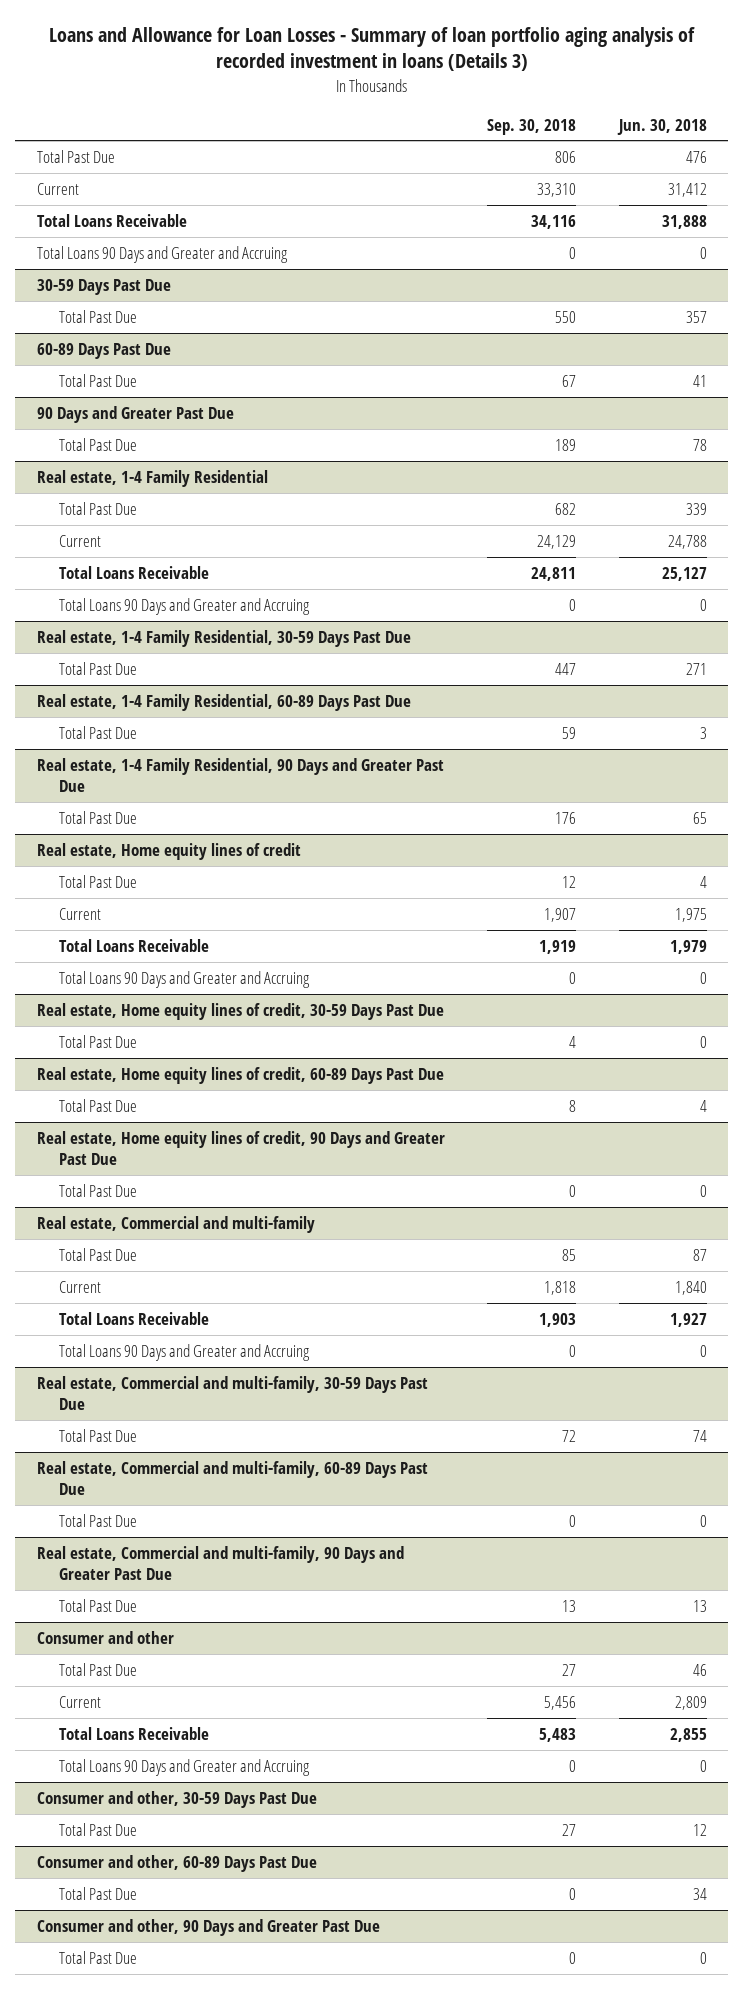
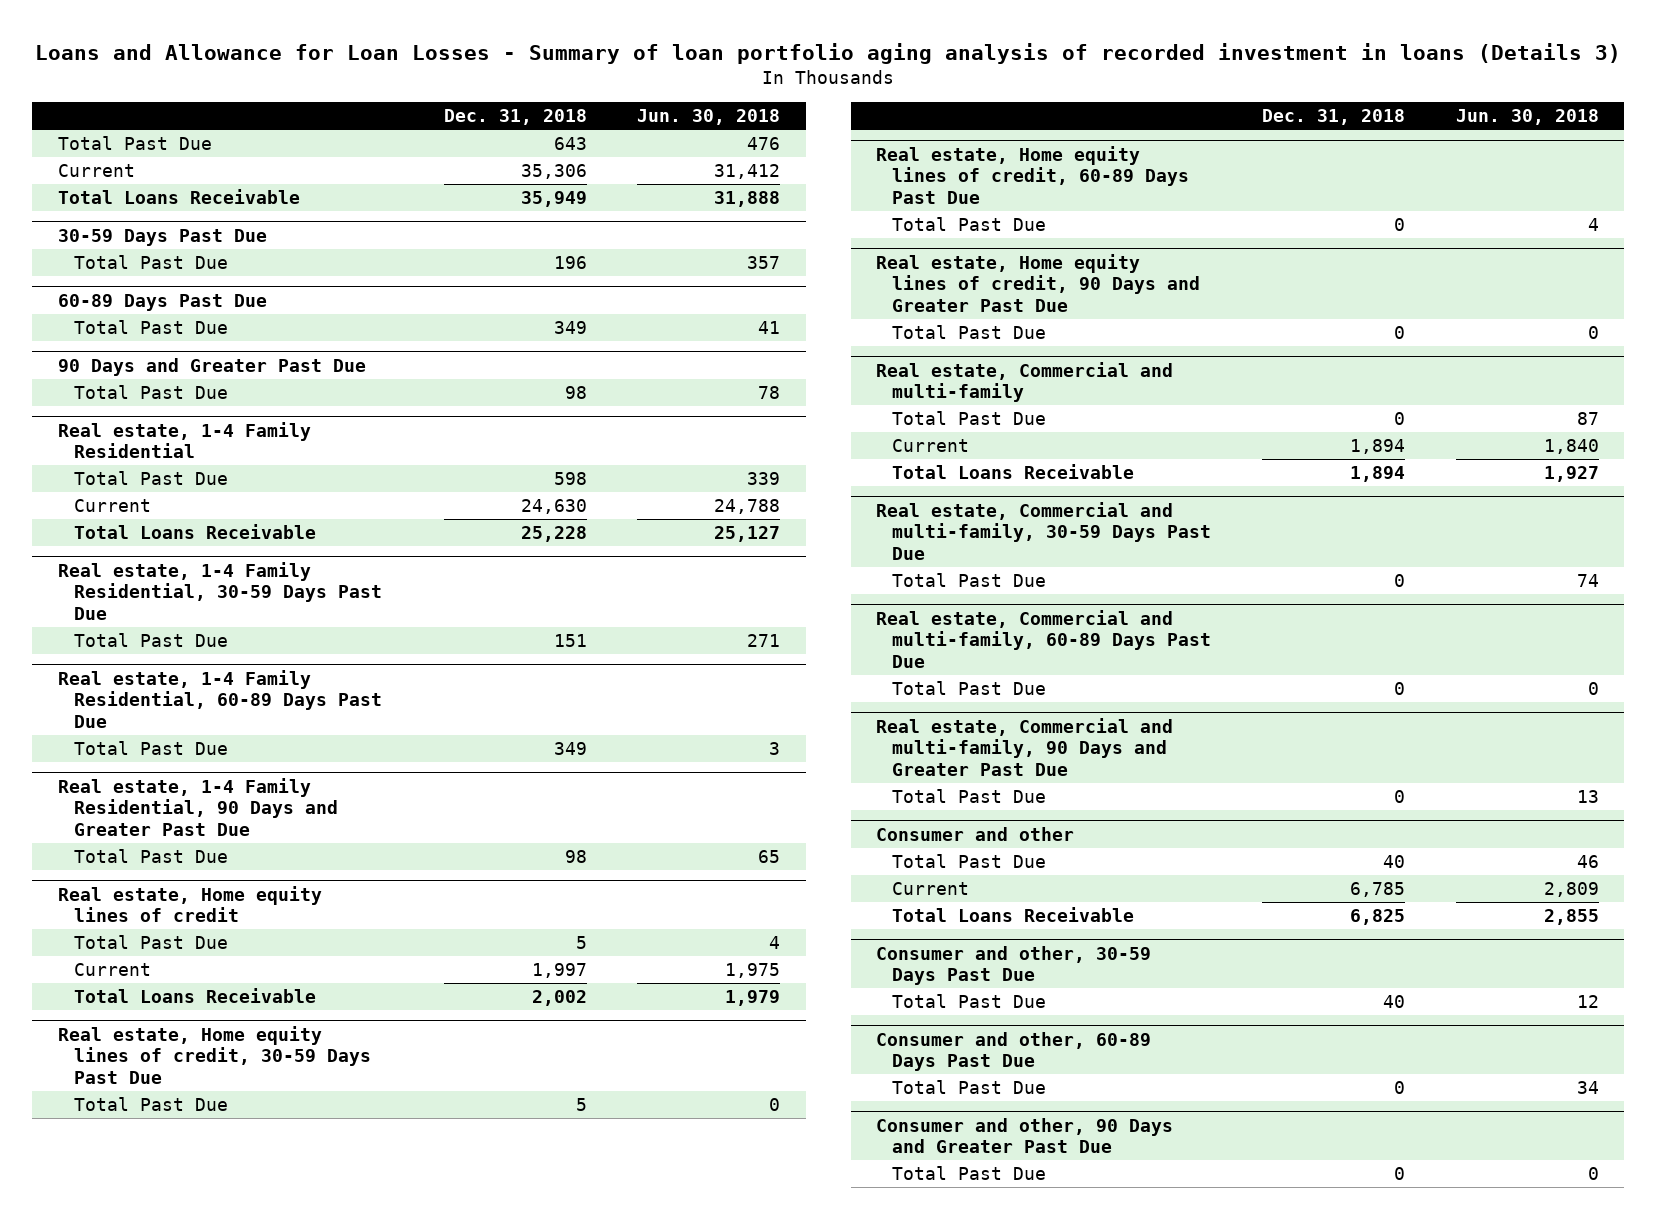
- | Sep. 30, 2018 | Jun. 30, 2018
+ | Dec. 31, 2018 | Jun. 30, 2018
- Total Loans 90 Days and Greater and Accruing | 0 | 0
@ Real estate, 1-4 Family Residential
- Total Loans 90 Days and Greater and Accruing | 0 | 0
@ Real estate, Home equity lines of credit
- Total Loans 90 Days and Greater and Accruing | 0 | 0
@ Real estate, Commercial and multi-family
- Total Loans 90 Days and Greater and Accruing | 0 | 0
@ Consumer and other
- Total Loans 90 Days and Greater and Accruing | 0 | 0

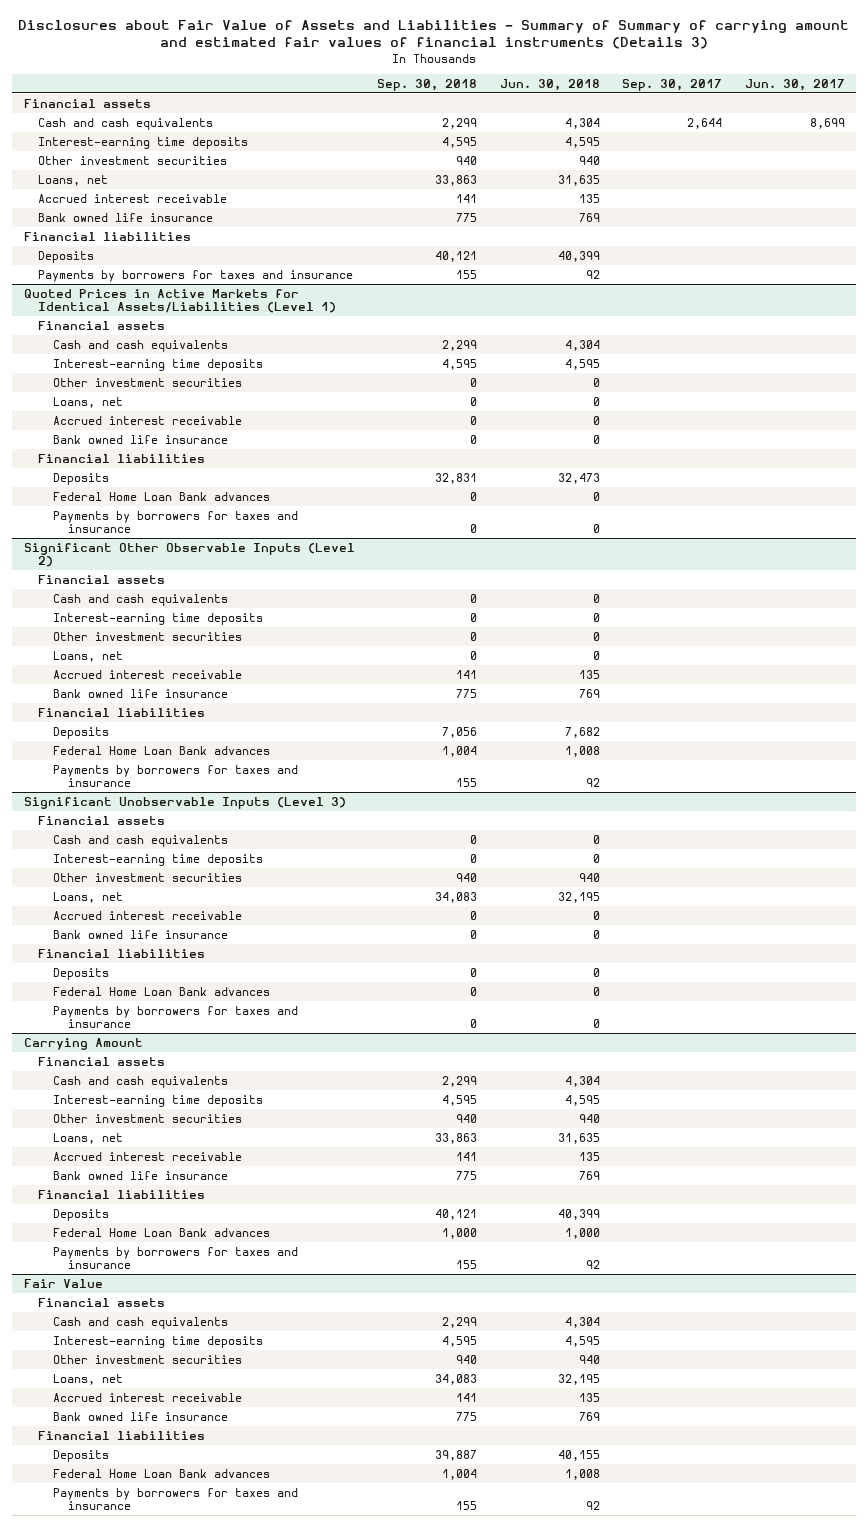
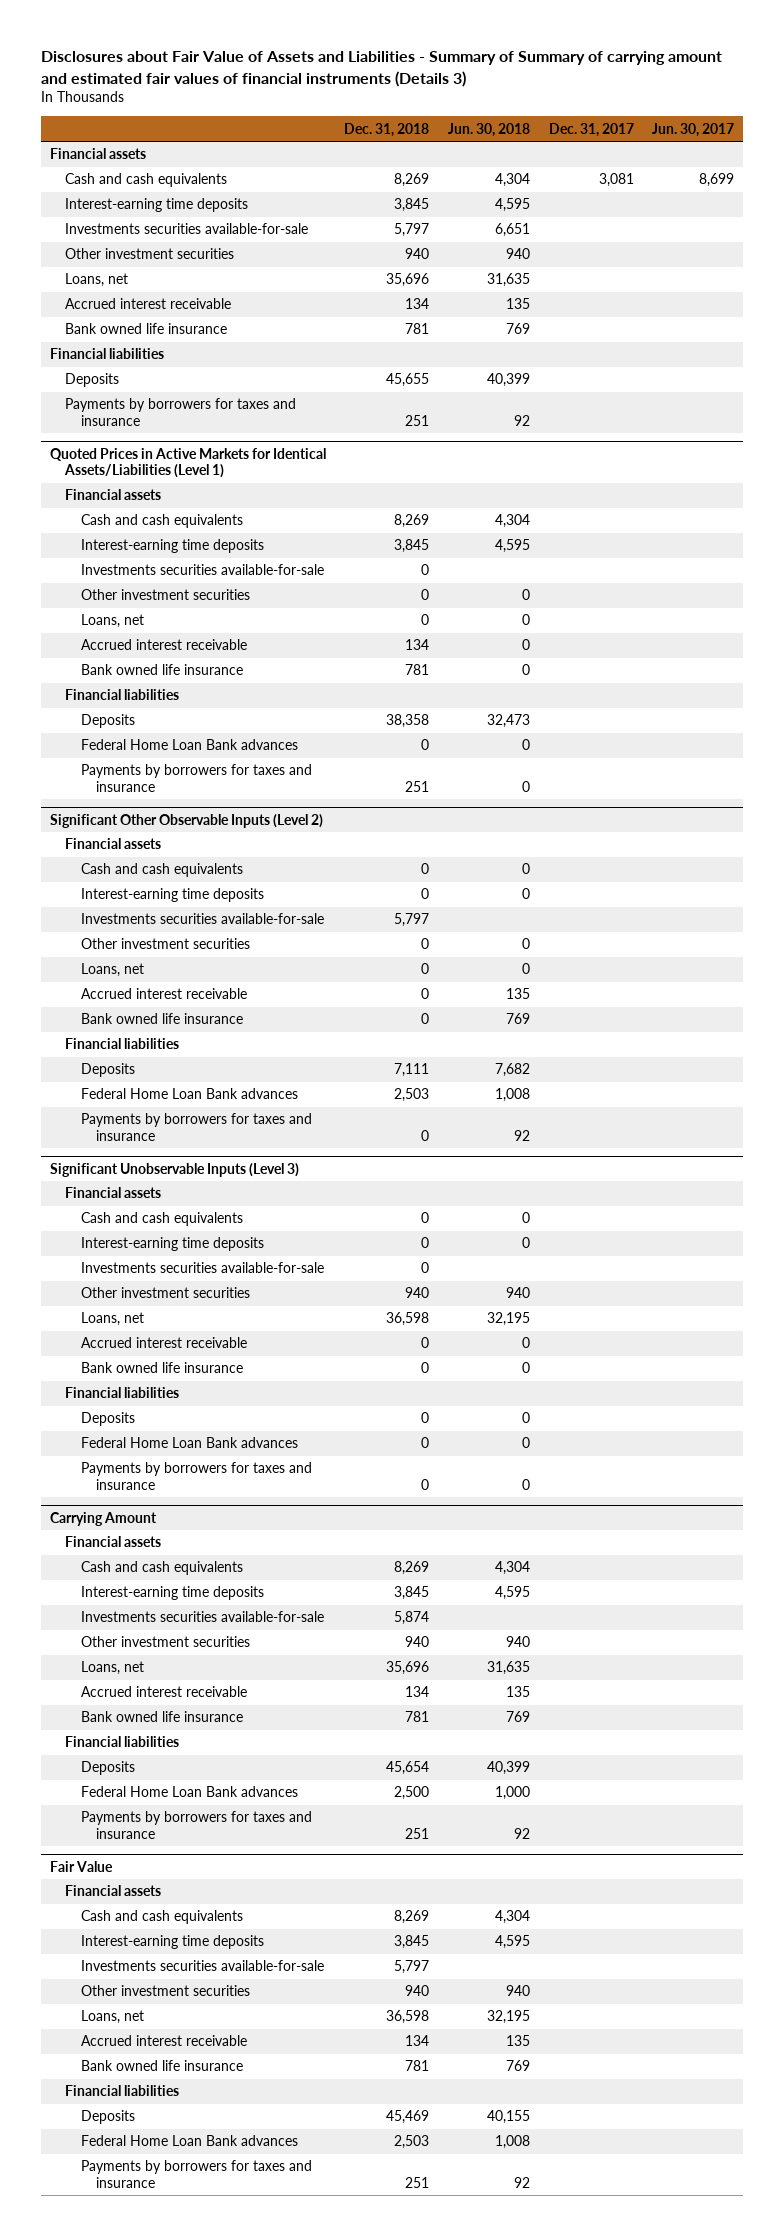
- | Sep. 30, 2018 | Jun. 30, 2018 | Sep. 30, 2017 | Jun. 30, 2017
+ | Dec. 31, 2018 | Jun. 30, 2018 | Dec. 31, 2017 | Jun. 30, 2017
+ Investments securities available-for-sale | 5,797 | 6,651 | |
@ Quoted Prices in Active Markets for Identical Assets/Liabilities (Level 1)
+ Investments securities available-for-sale | 0 | | |
@ Significant Other Observable Inputs (Level 2)
+ Investments securities available-for-sale | 5,797 | | |
@ Significant Unobservable Inputs (Level 3)
+ Investments securities available-for-sale | 0 | | |
@ Carrying Amount
+ Investments securities available-for-sale | 5,874 | | |
@ Fair Value
+ Investments securities available-for-sale | 5,797 | | |

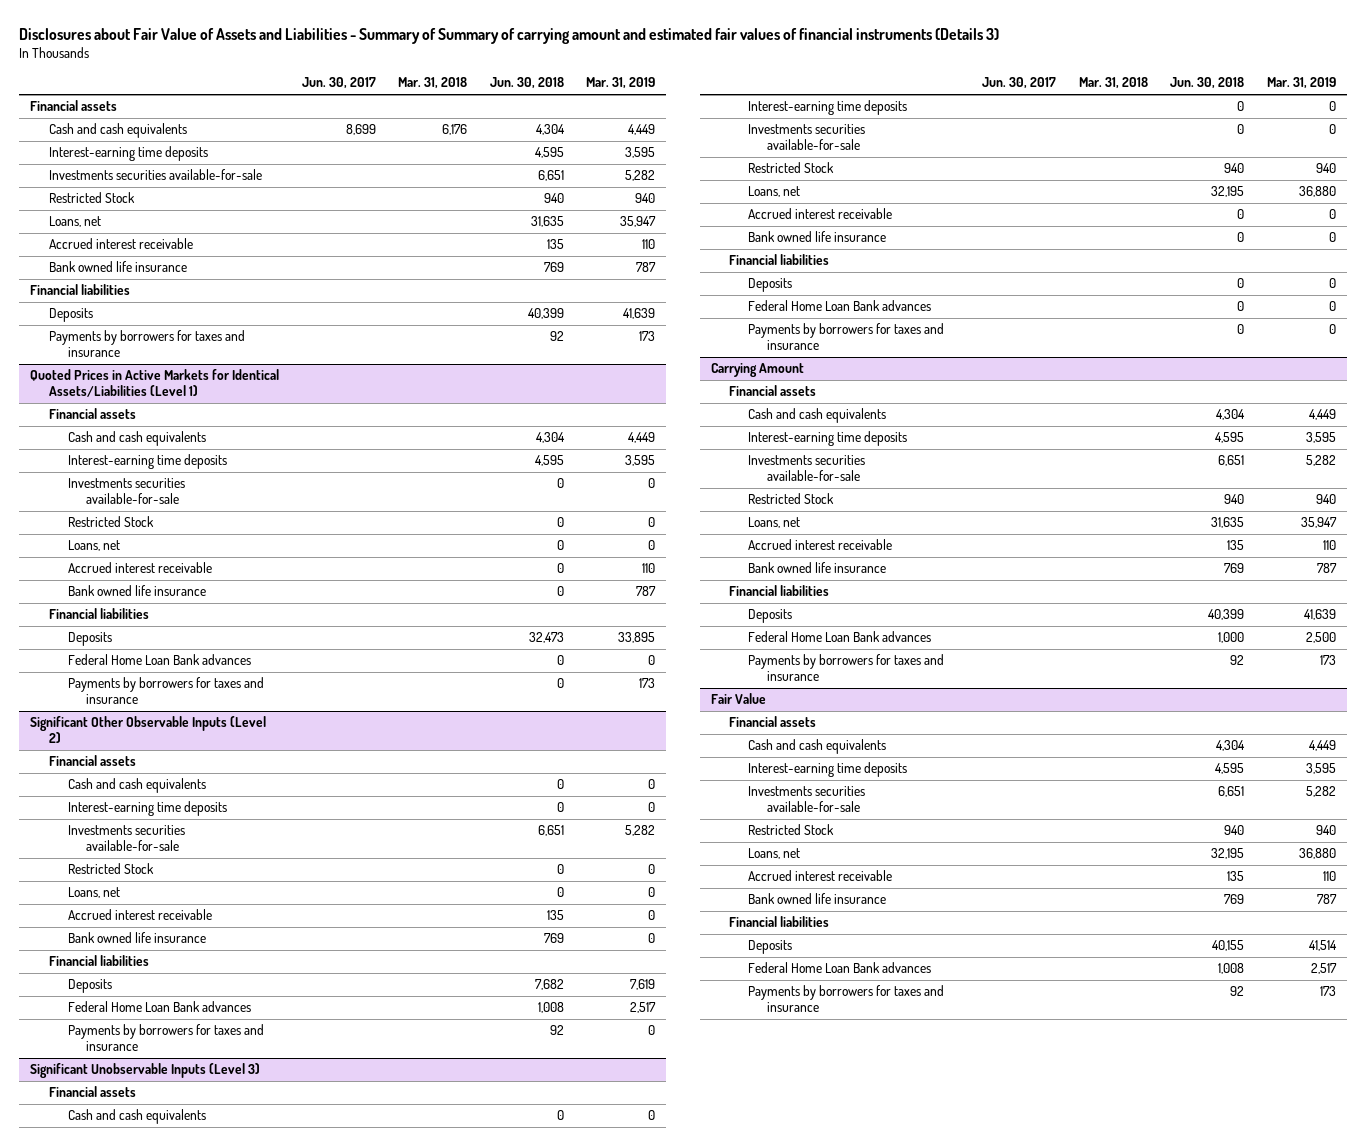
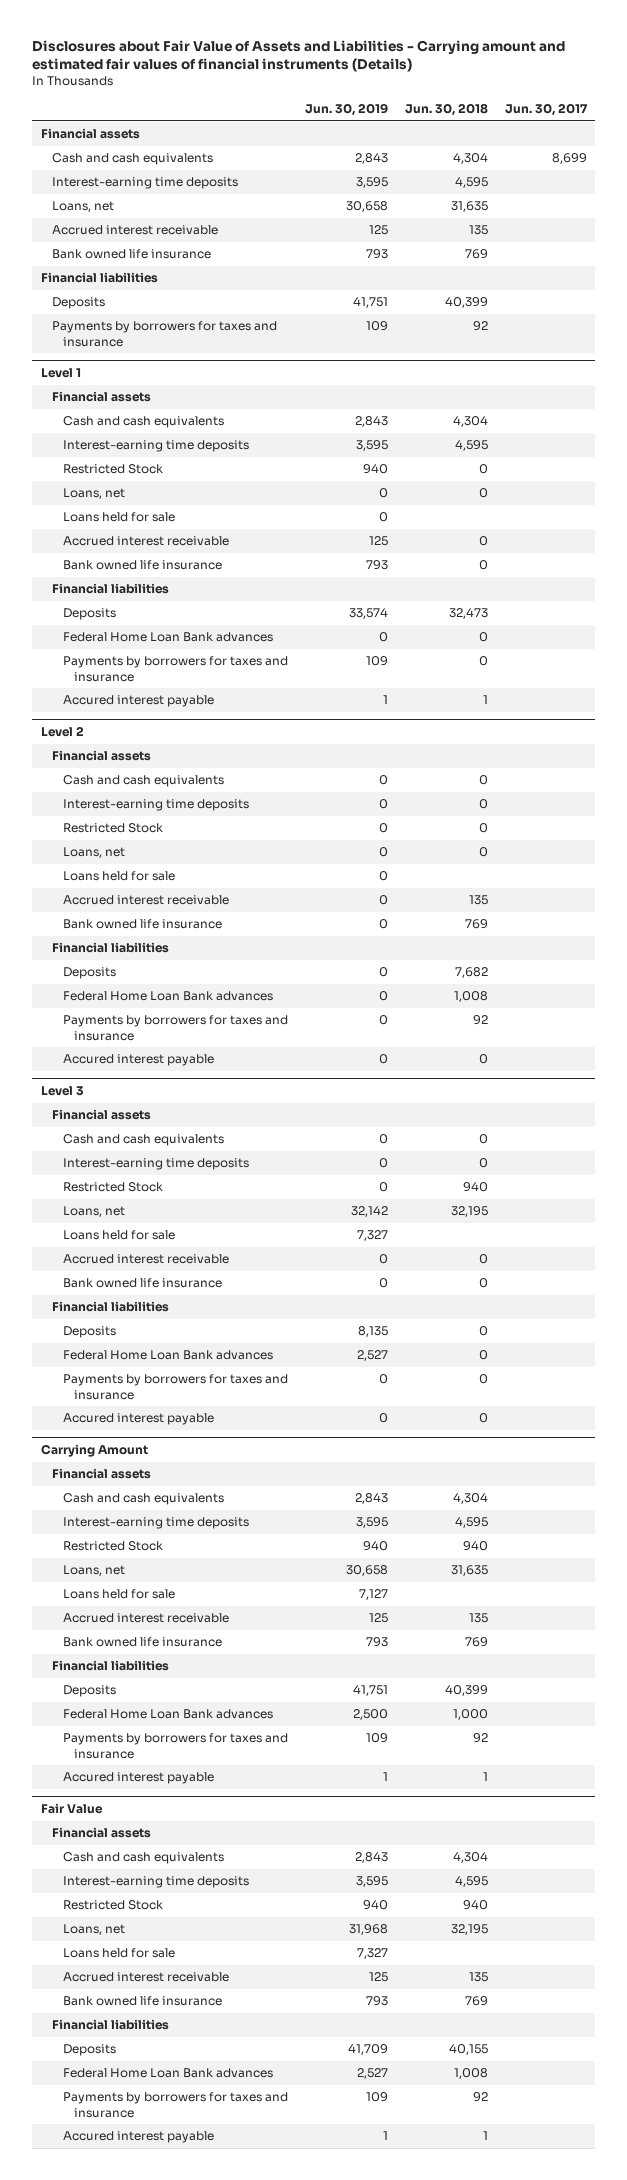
- Disclosures about Fair Value of Assets and Liabilities - Summary of Summary of carrying amount and estimated fair values of financial instruments (Details 3)
+ Disclosures about Fair Value of Assets and Liabilities - Carrying amount and estimated fair values of financial instruments (Details)
- | Jun. 30, 2017 | Mar. 31, 2018 | Jun. 30, 2018 | Mar. 31, 2019
+ | Jun. 30, 2019 | Jun. 30, 2018 | Jun. 30, 2017
- Investments securities available-for-sale | | | 6,651 | 5,282
- Restricted Stock | | | 940 | 940
- Quoted Prices in Active Markets for Identical Assets/Liabilities (Level 1)
+ Level 1
- Investments securities available-for-sale | | | 0 | 0
+ Loans held for sale | 0 | |
- Significant Other Observable Inputs (Level 2)
+ Accured interest payable | 1 | 1 |
+ Level 2
- Investments securities available-for-sale | | | 6,651 | 5,282
+ Loans held for sale | 0 | |
- Significant Unobservable Inputs (Level 3)
+ Accured interest payable | 0 | 0 |
+ Level 3
- Investments securities available-for-sale | | | 0 | 0
+ Loans held for sale | 7,327 | |
+ Accured interest payable | 0 | 0 |
@ Carrying Amount
- Investments securities available-for-sale | | | 6,651 | 5,282
+ Loans held for sale | 7,127 | |
+ Accured interest payable | 1 | 1 |
@ Fair Value
- Investments securities available-for-sale | | | 6,651 | 5,282
+ Loans held for sale | 7,327 | |
+ Accured interest payable | 1 | 1 |

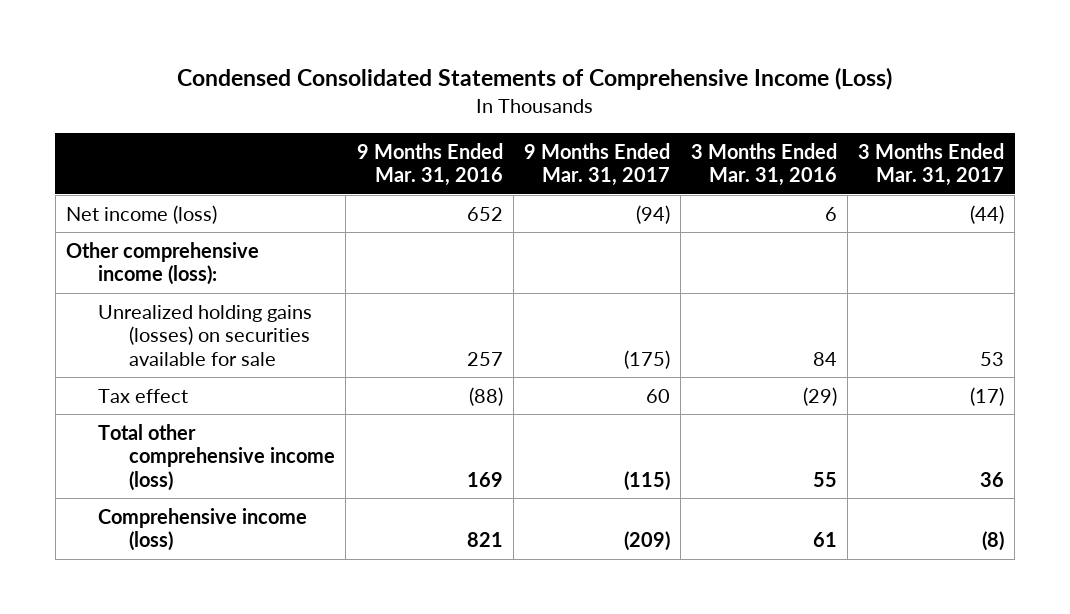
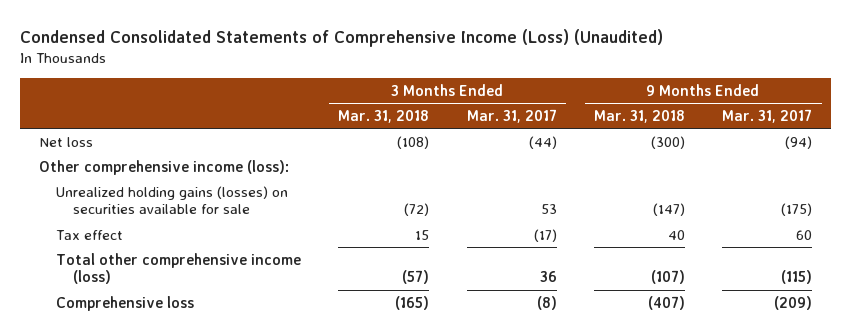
- Condensed Consolidated Statements of Comprehensive Income (Loss)
+ Condensed Consolidated Statements of Comprehensive Income (Loss) (Unaudited)
- | 9 Months Ended Mar. 31, 2016 | 9 Months Ended Mar. 31, 2017 | 3 Months Ended Mar. 31, 2016 | 3 Months Ended Mar. 31, 2017
+ | 3 Months Ended Mar. 31, 2018 | 3 Months Ended Mar. 31, 2017 | 9 Months Ended Mar. 31, 2018 | 9 Months Ended Mar. 31, 2017
- Net income (loss) | 652 | (94) | 6 | (44)
+ Net loss | (108) | (44) | (300) | (94)
- Comprehensive income (loss) | 821 | (209) | 61 | (8)
+ Comprehensive loss | (165) | (8) | (407) | (209)

